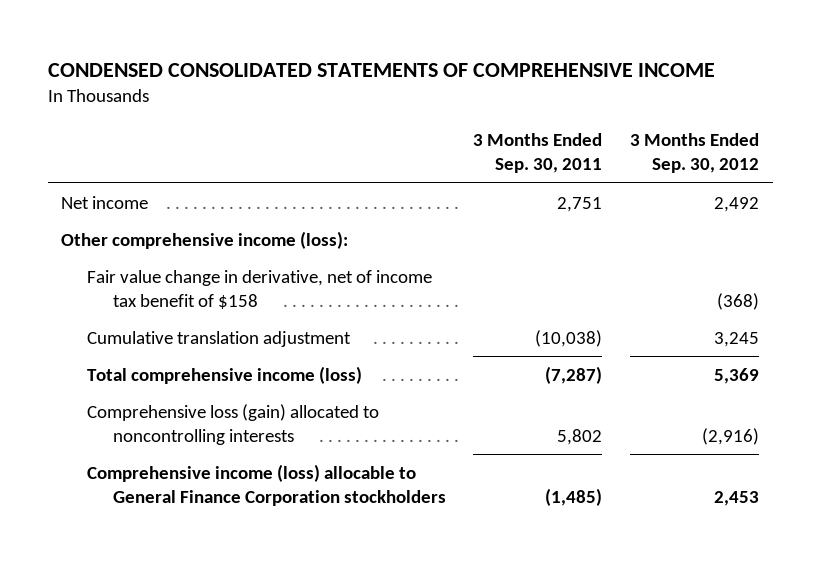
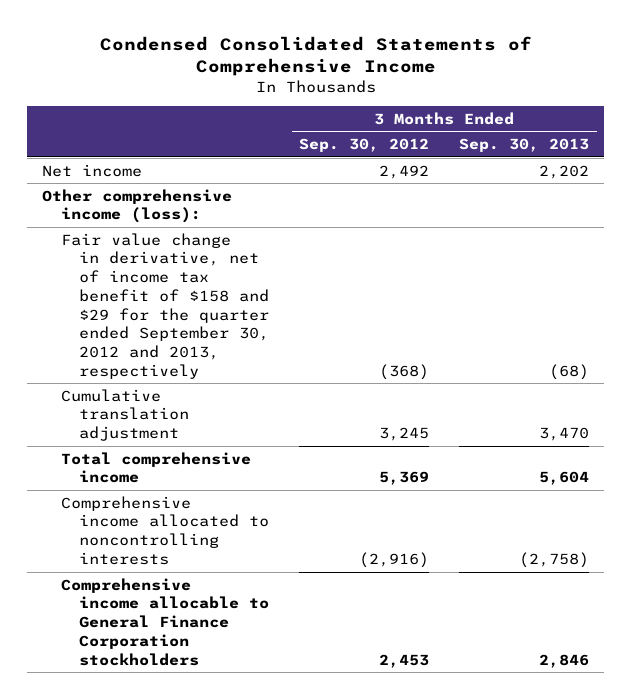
- CONDENSED CONSOLIDATED STATEMENTS OF COMPREHENSIVE INCOME
+ Condensed Consolidated Statements of Comprehensive Income
- | 3 Months Ended Sep. 30, 2011 | 3 Months Ended Sep. 30, 2012
+ | 3 Months Ended Sep. 30, 2012 | 3 Months Ended Sep. 30, 2013
- Fair value change in derivative, net of income tax benefit of $158 | | (368)
+ Fair value change in derivative, net of income tax benefit of $158 and $29 for the quarter ended September 30, 2012 and 2013, respectively | (368) | (68)
- Total comprehensive income (loss) | (7,287) | 5,369
- Comprehensive loss (gain) allocated to noncontrolling interests | 5,802 | (2,916)
- Comprehensive income (loss) allocable to General Finance Corporation stockholders | (1,485) | 2,453
+ Total comprehensive income | 5,369 | 5,604
+ Comprehensive income allocated to noncontrolling interests | (2,916) | (2,758)
+ Comprehensive income allocable to General Finance Corporation stockholders | 2,453 | 2,846

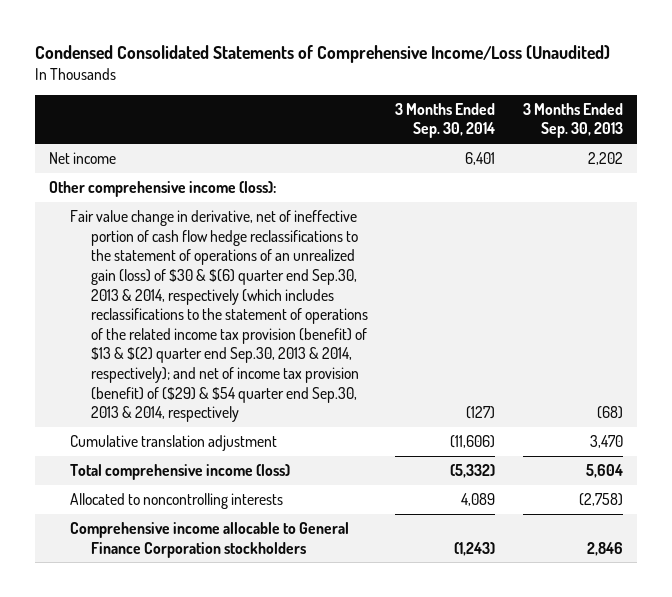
- Condensed Consolidated Statements of Comprehensive Income
+ Condensed Consolidated Statements of Comprehensive Income/Loss (Unaudited)
- | 3 Months Ended Sep. 30, 2012 | 3 Months Ended Sep. 30, 2013
+ | 3 Months Ended Sep. 30, 2014 | 3 Months Ended Sep. 30, 2013
- Fair value change in derivative, net of income tax benefit of $158 and $29 for the quarter ended September 30, 2012 and 2013, respectively | (368) | (68)
+ Fair value change in derivative, net of ineffective portion of cash flow hedge reclassifications to the statement of operations of an unrealized gain (loss) of $30 & $(6) quarter end Sep.30, 2013 & 2014, respectively (which includes reclassifications to the statement of operations of the related income tax provision (benefit) of $13 & $(2) quarter end Sep.30, 2013 & 2014, respectively); and net of income tax provision (benefit) of ($29) & $54 quarter end Sep.30, 2013 & 2014, respectively | (127) | (68)
- Total comprehensive income | 5,369 | 5,604
- Comprehensive income allocated to noncontrolling interests | (2,916) | (2,758)
+ Total comprehensive income (loss) | (5,332) | 5,604
+ Allocated to noncontrolling interests | 4,089 | (2,758)

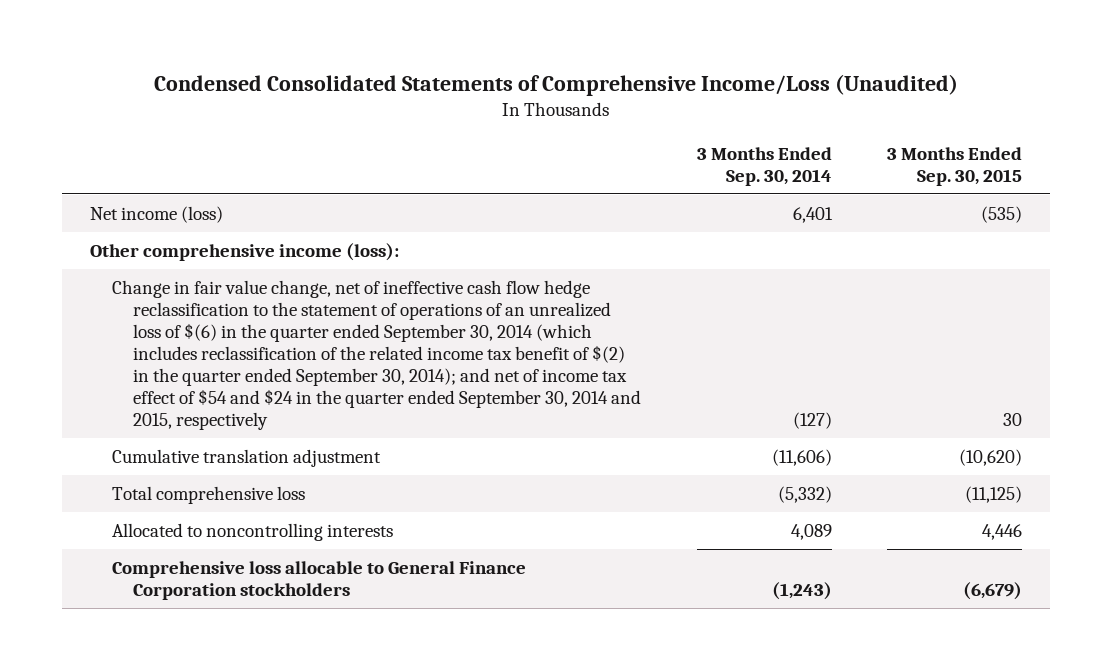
- | 3 Months Ended Sep. 30, 2014 | 3 Months Ended Sep. 30, 2013
+ | 3 Months Ended Sep. 30, 2014 | 3 Months Ended Sep. 30, 2015
- Net income | 6,401 | 2,202
+ Net income (loss) | 6,401 | (535)
- Fair value change in derivative, net of ineffective portion of cash flow hedge reclassifications to the statement of operations of an unrealized gain (loss) of $30 & $(6) quarter end Sep.30, 2013 & 2014, respectively (which includes reclassifications to the statement of operations of the related income tax provision (benefit) of $13 & $(2) quarter end Sep.30, 2013 & 2014, respectively); and net of income tax provision (benefit) of ($29) & $54 quarter end Sep.30, 2013 & 2014, respectively | (127) | (68)
+ Change in fair value change, net of ineffective cash flow hedge reclassification to the statement of operations of an unrealized loss of $(6) in the quarter ended September 30, 2014 (which includes reclassification of the related income tax benefit of $(2) in the quarter ended September 30, 2014); and net of income tax effect of $54 and $24 in the quarter ended September 30, 2014 and 2015, respectively | (127) | 30
- Total comprehensive income (loss) | (5,332) | 5,604
+ Total comprehensive loss | (5,332) | (11,125)
- Comprehensive income allocable to General Finance Corporation stockholders | (1,243) | 2,846
+ Comprehensive loss allocable to General Finance Corporation stockholders | (1,243) | (6,679)

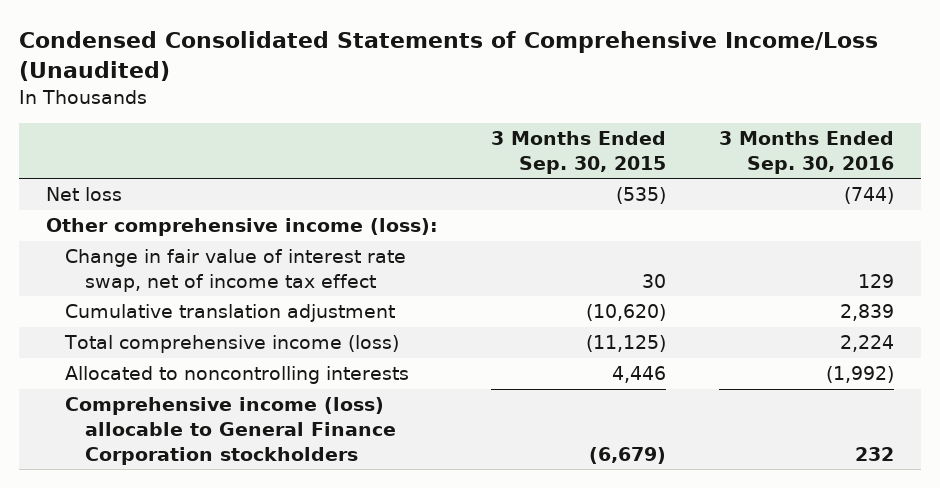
- | 3 Months Ended Sep. 30, 2014 | 3 Months Ended Sep. 30, 2015
+ | 3 Months Ended Sep. 30, 2015 | 3 Months Ended Sep. 30, 2016
- Net income (loss) | 6,401 | (535)
+ Net loss | (535) | (744)
- Change in fair value change, net of ineffective cash flow hedge reclassification to the statement of operations of an unrealized loss of $(6) in the quarter ended September 30, 2014 (which includes reclassification of the related income tax benefit of $(2) in the quarter ended September 30, 2014); and net of income tax effect of $54 and $24 in the quarter ended September 30, 2014 and 2015, respectively | (127) | 30
+ Change in fair value of interest rate swap, net of income tax effect | 30 | 129
- Total comprehensive loss | (5,332) | (11,125)
+ Total comprehensive income (loss) | (11,125) | 2,224
- Comprehensive loss allocable to General Finance Corporation stockholders | (1,243) | (6,679)
+ Comprehensive income (loss) allocable to General Finance Corporation stockholders | (6,679) | 232

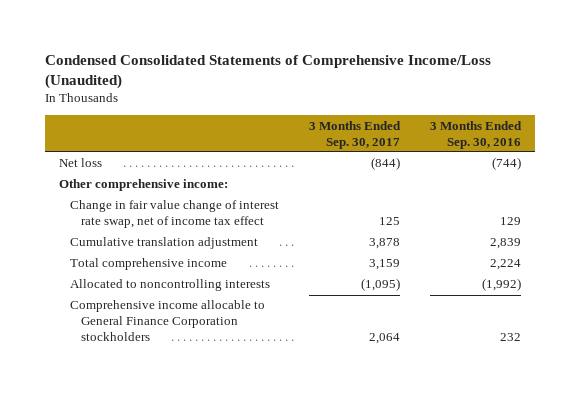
- | 3 Months Ended Sep. 30, 2015 | 3 Months Ended Sep. 30, 2016
+ | 3 Months Ended Sep. 30, 2017 | 3 Months Ended Sep. 30, 2016
- Other comprehensive income (loss):
- Change in fair value of interest rate swap, net of income tax effect | 30 | 129
+ Other comprehensive income:
+ Change in fair value change of interest rate swap, net of income tax effect | 125 | 129
- Total comprehensive income (loss) | (11,125) | 2,224
+ Total comprehensive income | 3,159 | 2,224
- Comprehensive income (loss) allocable to General Finance Corporation stockholders | (6,679) | 232
+ Comprehensive income allocable to General Finance Corporation stockholders | 2,064 | 232

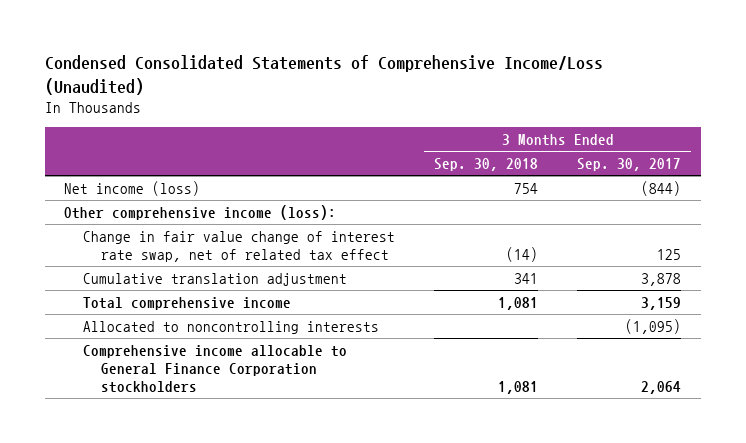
- | 3 Months Ended Sep. 30, 2017 | 3 Months Ended Sep. 30, 2016
+ | 3 Months Ended Sep. 30, 2018 | 3 Months Ended Sep. 30, 2017
- Net loss | (844) | (744)
- Other comprehensive income:
- Change in fair value change of interest rate swap, net of income tax effect | 125 | 129
+ Net income (loss) | 754 | (844)
+ Other comprehensive income (loss):
+ Change in fair value change of interest rate swap, net of related tax effect | (14) | 125

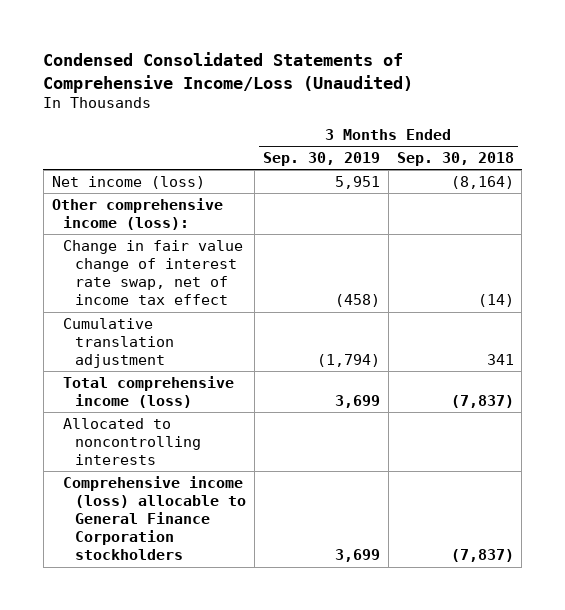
- | 3 Months Ended Sep. 30, 2018 | 3 Months Ended Sep. 30, 2017
+ | 3 Months Ended Sep. 30, 2019 | 3 Months Ended Sep. 30, 2018
- Net income (loss) | 754 | (844)
+ Net income (loss) | 5,951 | (8,164)
- Change in fair value change of interest rate swap, net of related tax effect | (14) | 125
+ Change in fair value change of interest rate swap, net of income tax effect | (458) | (14)
- Total comprehensive income | 1,081 | 3,159
+ Total comprehensive income (loss) | 3,699 | (7,837)
- Comprehensive income allocable to General Finance Corporation stockholders | 1,081 | 2,064
+ Comprehensive income (loss) allocable to General Finance Corporation stockholders | 3,699 | (7,837)

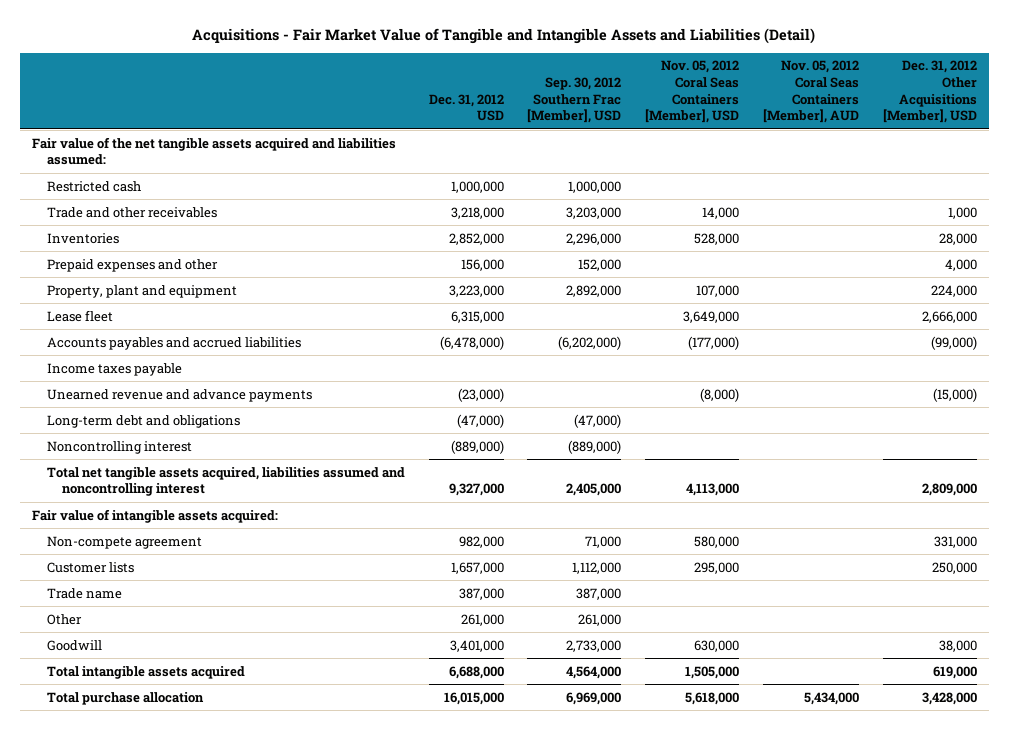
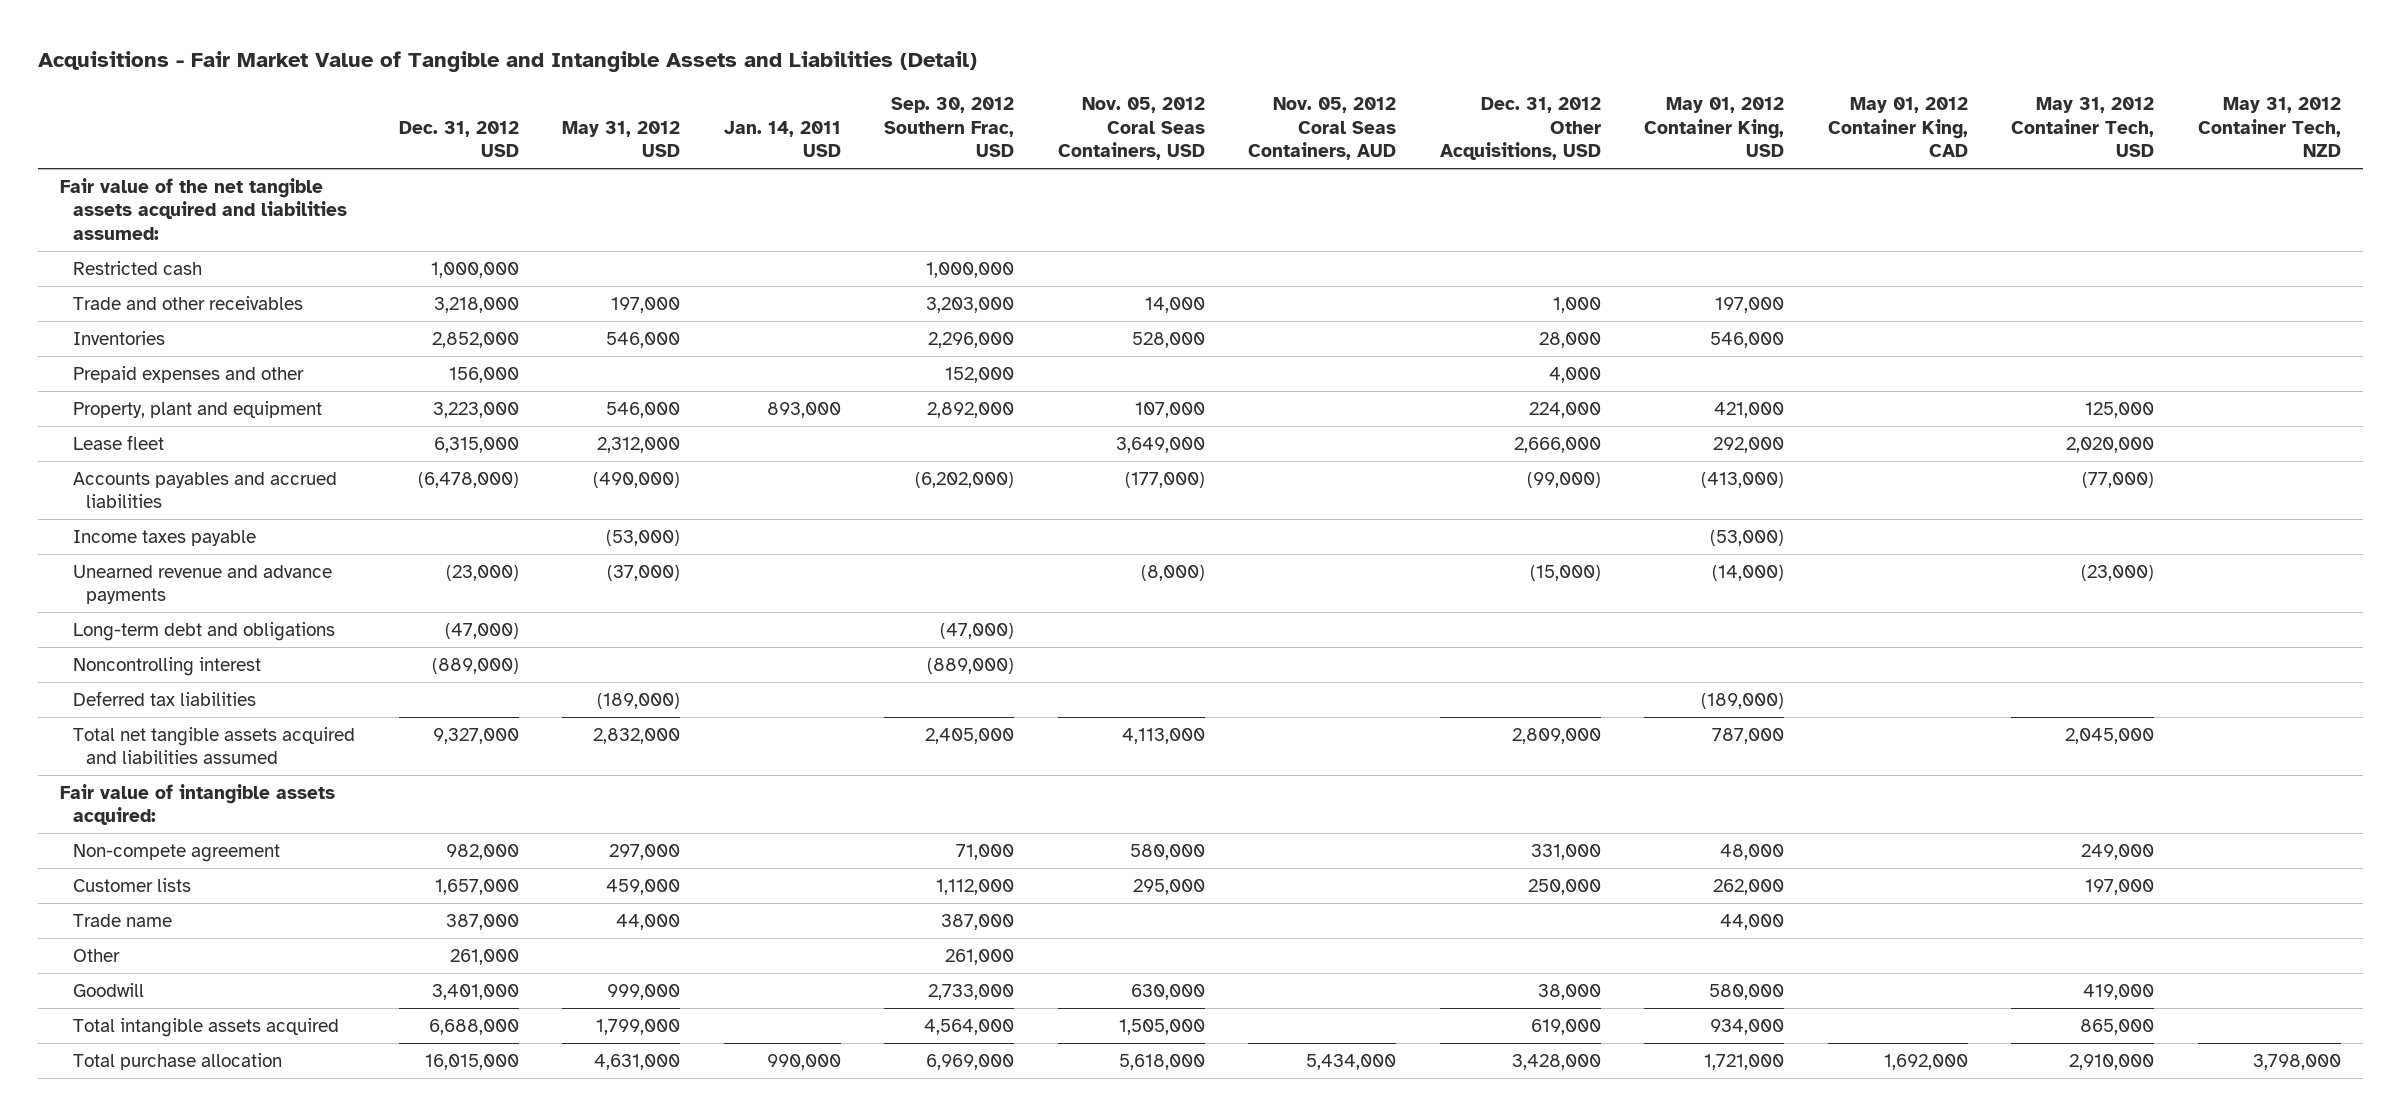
- | Dec. 31, 2012 USD | Sep. 30, 2012 Southern Frac [Member], USD | Nov. 05, 2012 Coral Seas Containers [Member], USD | Nov. 05, 2012 Coral Seas Containers [Member], AUD | Dec. 31, 2012 Other Acquisitions [Member], USD
+ | Dec. 31, 2012 USD | May 31, 2012 USD | Jan. 14, 2011 USD | Sep. 30, 2012 Southern Frac, USD | Nov. 05, 2012 Coral Seas Containers, USD | Nov. 05, 2012 Coral Seas Containers, AUD | Dec. 31, 2012 Other Acquisitions, USD | May 01, 2012 Container King, USD | May 01, 2012 Container King, CAD | May 31, 2012 Container Tech, USD | May 31, 2012 Container Tech, NZD
- Total net tangible assets acquired, liabilities assumed and noncontrolling interest | 9,327,000 | 2,405,000 | 4,113,000 | | 2,809,000
+ Deferred tax liabilities | | (189,000) | | | | | | (189,000) | | |
+ Total net tangible assets acquired and liabilities assumed | 9,327,000 | 2,832,000 | | 2,405,000 | 4,113,000 | | 2,809,000 | 787,000 | | 2,045,000 |

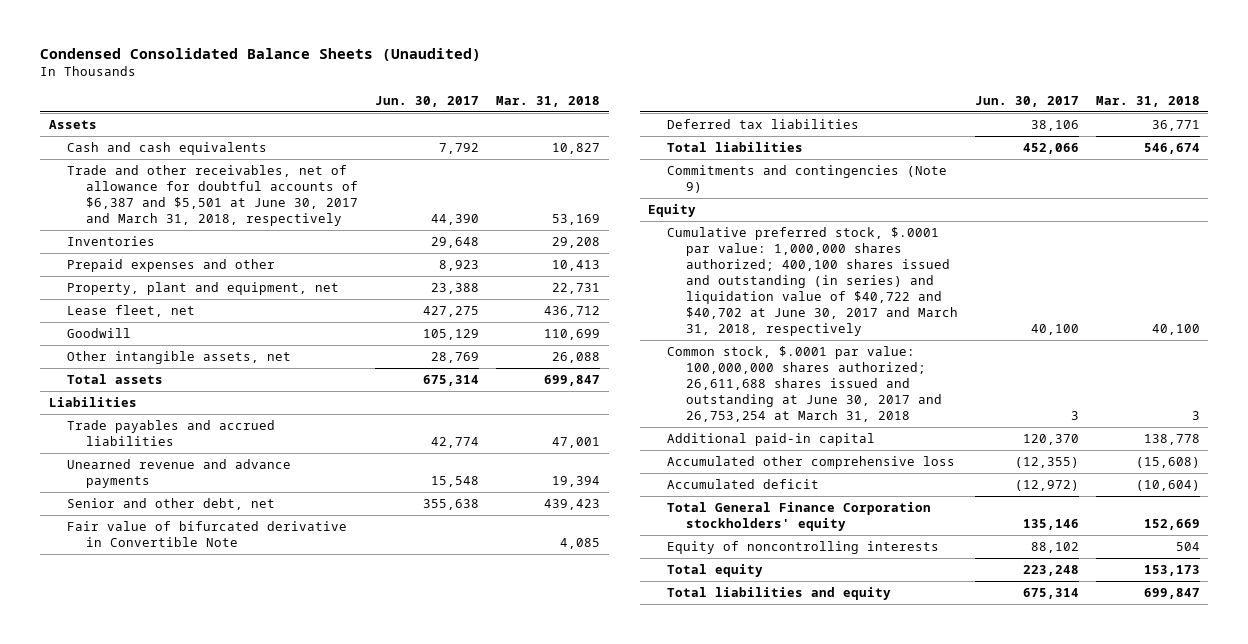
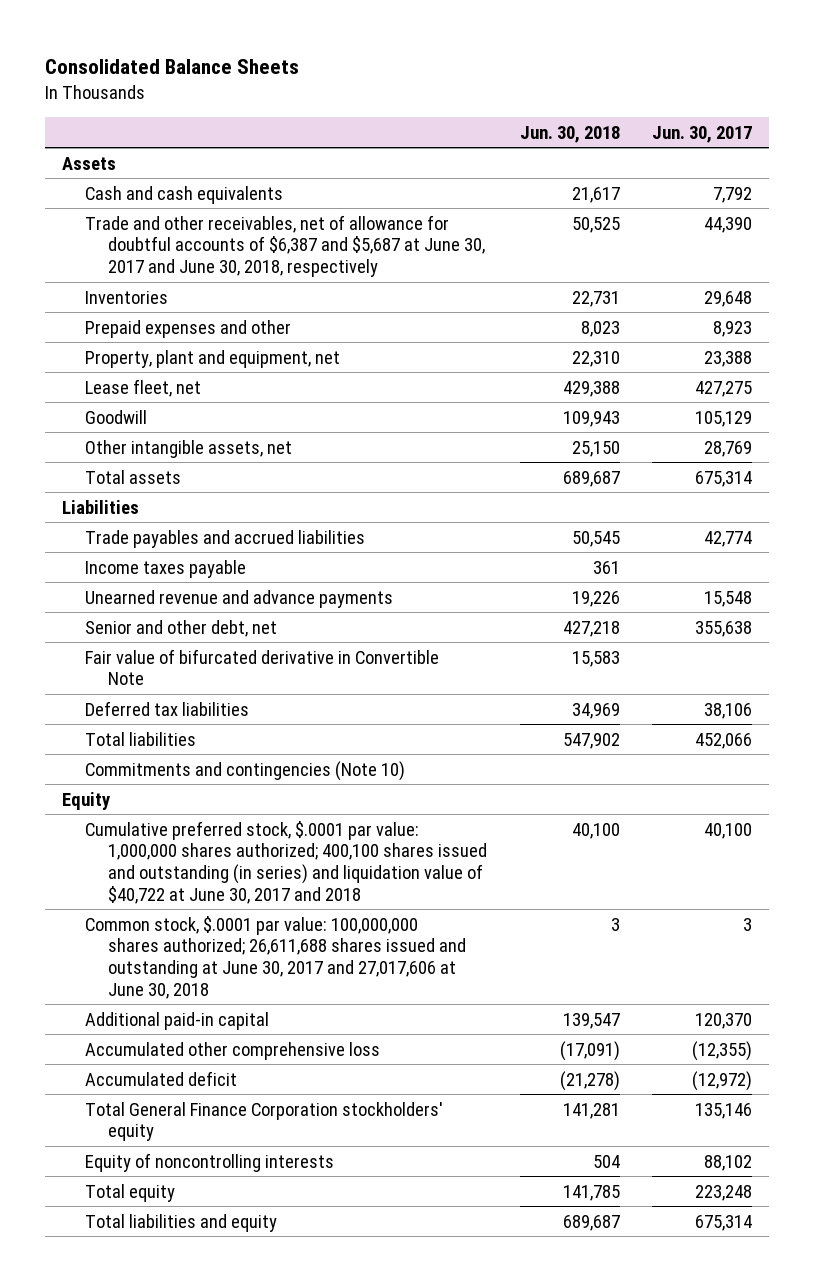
- Condensed Consolidated Balance Sheets (Unaudited)
+ Consolidated Balance Sheets
- | Jun. 30, 2017 | Mar. 31, 2018
+ | Jun. 30, 2018 | Jun. 30, 2017
- Trade and other receivables, net of allowance for doubtful accounts of $6,387 and $5,501 at June 30, 2017 and March 31, 2018, respectively | 44,390 | 53,169
+ Trade and other receivables, net of allowance for doubtful accounts of $6,387 and $5,687 at June 30, 2017 and June 30, 2018, respectively | 50,525 | 44,390
+ Income taxes payable | 361 |
- Commitments and contingencies (Note 9)
+ Commitments and contingencies (Note 10)
- Cumulative preferred stock, $.0001 par value: 1,000,000 shares authorized; 400,100 shares issued and outstanding (in series) and liquidation value of $40,722 and $40,702 at June 30, 2017 and March 31, 2018, respectively | 40,100 | 40,100
- Common stock, $.0001 par value: 100,000,000 shares authorized; 26,611,688 shares issued and outstanding at June 30, 2017 and 26,753,254 at March 31, 2018 | 3 | 3
+ Cumulative preferred stock, $.0001 par value: 1,000,000 shares authorized; 400,100 shares issued and outstanding (in series) and liquidation value of $40,722 at June 30, 2017 and 2018 | 40,100 | 40,100
+ Common stock, $.0001 par value: 100,000,000 shares authorized; 26,611,688 shares issued and outstanding at June 30, 2017 and 27,017,606 at June 30, 2018 | 3 | 3

